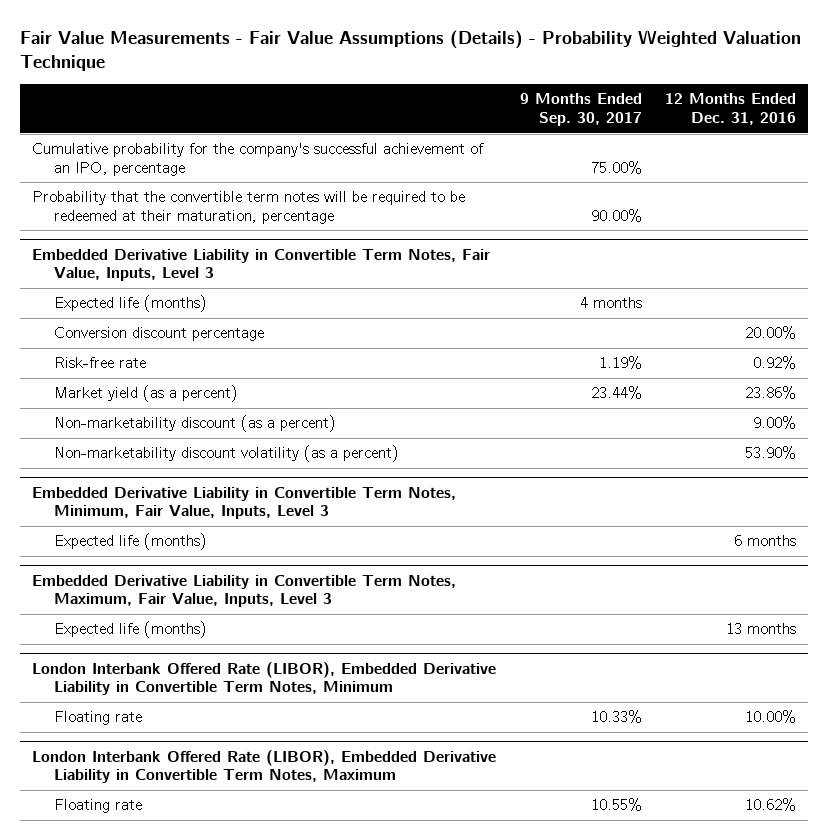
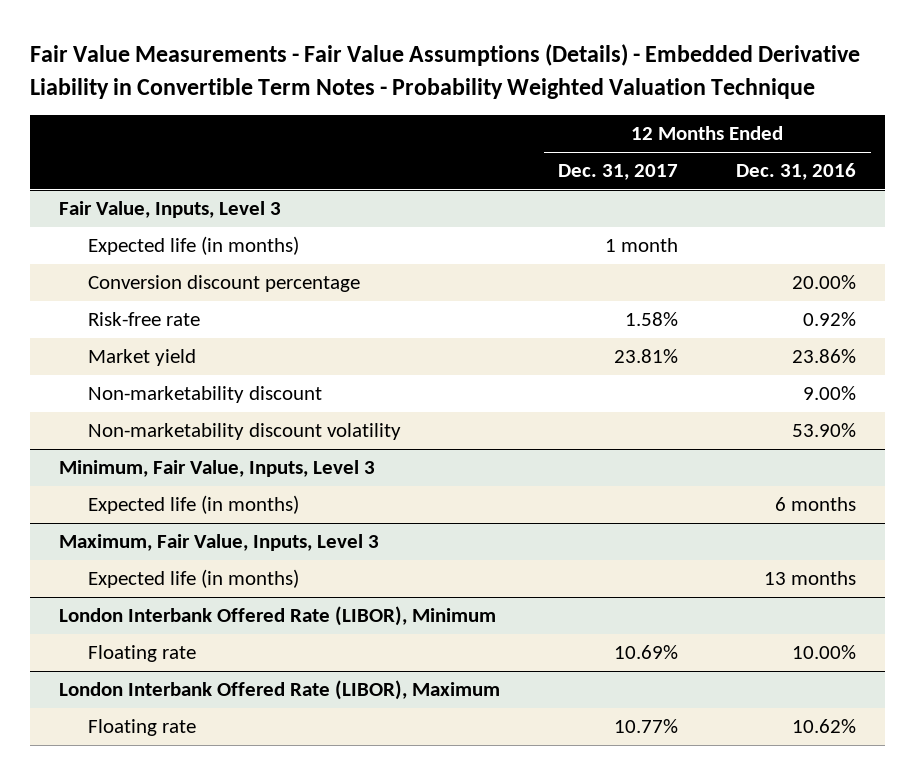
- Fair Value Measurements - Fair Value Assumptions (Details) - Probability Weighted Valuation Technique
+ Fair Value Measurements - Fair Value Assumptions (Details) - Embedded Derivative Liability in Convertible Term Notes - Probability Weighted Valuation Technique
- | 9 Months Ended Sep. 30, 2017 | 12 Months Ended Dec. 31, 2016
+ | 12 Months Ended Dec. 31, 2017 | 12 Months Ended Dec. 31, 2016
- Cumulative probability for the company's successful achievement of an IPO, percentage | 75.00% |
- Probability that the convertible term notes will be required to be redeemed at their maturation, percentage | 90.00% |
- Embedded Derivative Liability in Convertible Term Notes, Fair Value, Inputs, Level 3
- Expected life (months) | 4 months |
+ Fair Value, Inputs, Level 3
+ Expected life (in months) | 1 month |
- Market yield (as a percent) | 23.44% | 23.86%
- Non-marketability discount (as a percent) | | 9.00%
- Non-marketability discount volatility (as a percent) | | 53.90%
- Embedded Derivative Liability in Convertible Term Notes, Minimum, Fair Value, Inputs, Level 3
- Expected life (months) | | 6 months
- Embedded Derivative Liability in Convertible Term Notes, Maximum, Fair Value, Inputs, Level 3
- Expected life (months) | | 13 months
- London Interbank Offered Rate (LIBOR), Embedded Derivative Liability in Convertible Term Notes, Minimum
+ Market yield | 23.81% | 23.86%
+ Non-marketability discount | | 9.00%
+ Non-marketability discount volatility | | 53.90%
+ Minimum, Fair Value, Inputs, Level 3
+ Expected life (in months) | | 6 months
+ Maximum, Fair Value, Inputs, Level 3
+ Expected life (in months) | | 13 months
+ London Interbank Offered Rate (LIBOR), Minimum
- London Interbank Offered Rate (LIBOR), Embedded Derivative Liability in Convertible Term Notes, Maximum
+ London Interbank Offered Rate (LIBOR), Maximum

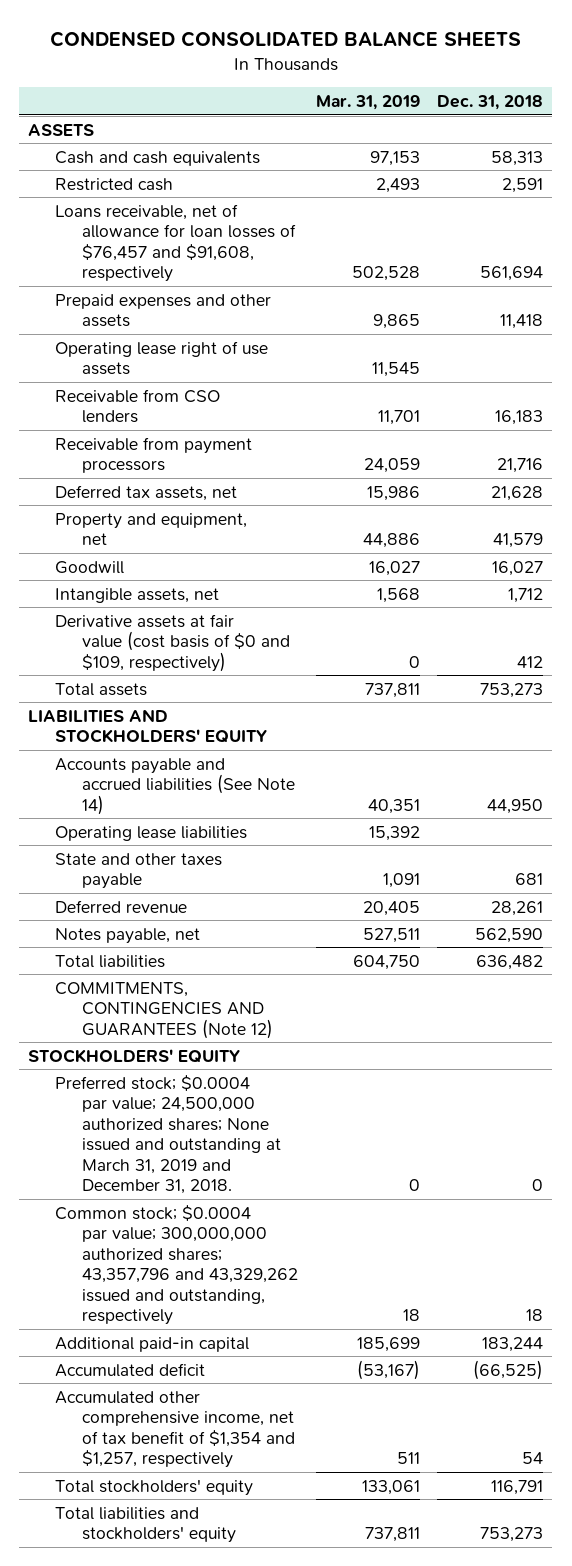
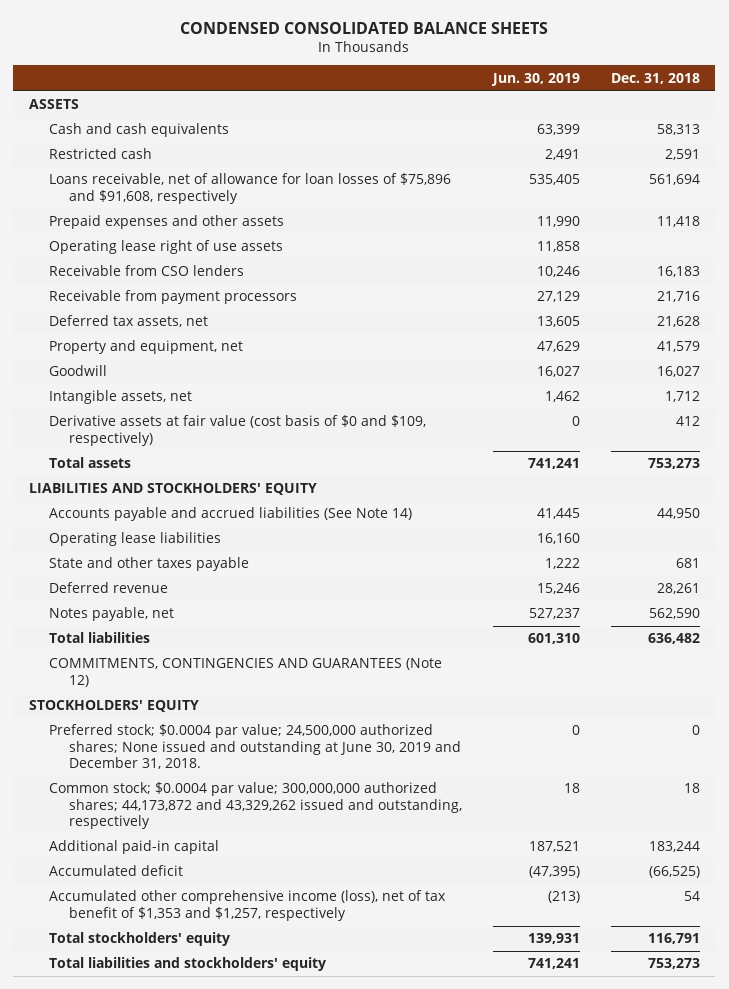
- | Mar. 31, 2019 | Dec. 31, 2018
+ | Jun. 30, 2019 | Dec. 31, 2018
- Loans receivable, net of allowance for loan losses of $76,457 and $91,608, respectively | 502,528 | 561,694
+ Loans receivable, net of allowance for loan losses of $75,896 and $91,608, respectively | 535,405 | 561,694
- Preferred stock; $0.0004 par value; 24,500,000 authorized shares; None issued and outstanding at March 31, 2019 and December 31, 2018. | 0 | 0
- Common stock; $0.0004 par value; 300,000,000 authorized shares; 43,357,796 and 43,329,262 issued and outstanding, respectively | 18 | 18
+ Preferred stock; $0.0004 par value; 24,500,000 authorized shares; None issued and outstanding at June 30, 2019 and December 31, 2018. | 0 | 0
+ Common stock; $0.0004 par value; 300,000,000 authorized shares; 44,173,872 and 43,329,262 issued and outstanding, respectively | 18 | 18
- Accumulated other comprehensive income, net of tax benefit of $1,354 and $1,257, respectively | 511 | 54
+ Accumulated other comprehensive income (loss), net of tax benefit of $1,353 and $1,257, respectively | (213) | 54

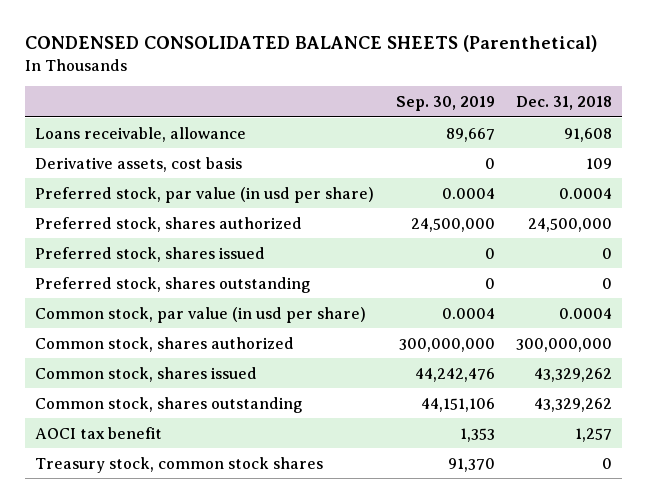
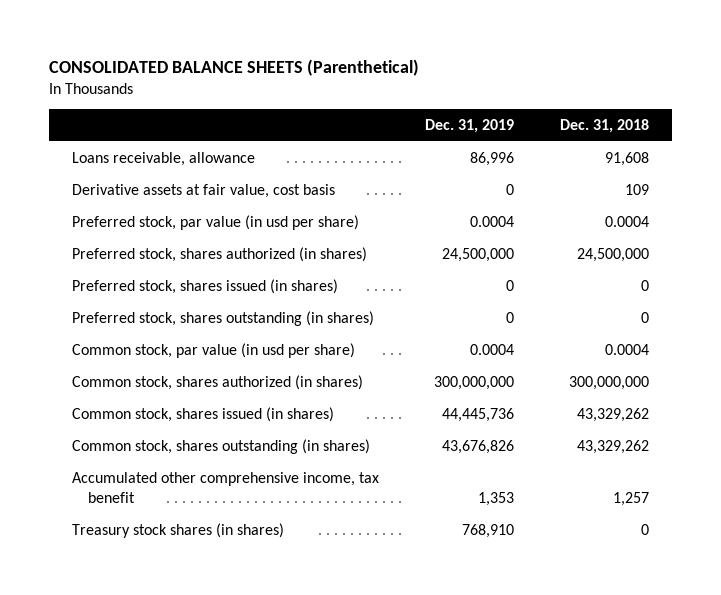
- CONDENSED CONSOLIDATED BALANCE SHEETS (Parenthetical)
+ CONSOLIDATED BALANCE SHEETS (Parenthetical)
- | Sep. 30, 2019 | Dec. 31, 2018
+ | Dec. 31, 2019 | Dec. 31, 2018
- Derivative assets, cost basis | 0 | 109
+ Derivative assets at fair value, cost basis | 0 | 109
- Preferred stock, shares authorized | 24,500,000 | 24,500,000
- Preferred stock, shares issued | 0 | 0
- Preferred stock, shares outstanding | 0 | 0
+ Preferred stock, shares authorized (in shares) | 24,500,000 | 24,500,000
+ Preferred stock, shares issued (in shares) | 0 | 0
+ Preferred stock, shares outstanding (in shares) | 0 | 0
- Common stock, shares authorized | 300,000,000 | 300,000,000
- Common stock, shares issued | 44,242,476 | 43,329,262
- Common stock, shares outstanding | 44,151,106 | 43,329,262
- AOCI tax benefit | 1,353 | 1,257
- Treasury stock, common stock shares | 91,370 | 0
+ Common stock, shares authorized (in shares) | 300,000,000 | 300,000,000
+ Common stock, shares issued (in shares) | 44,445,736 | 43,329,262
+ Common stock, shares outstanding (in shares) | 43,676,826 | 43,329,262
+ Accumulated other comprehensive income, tax benefit | 1,353 | 1,257
+ Treasury stock shares (in shares) | 768,910 | 0

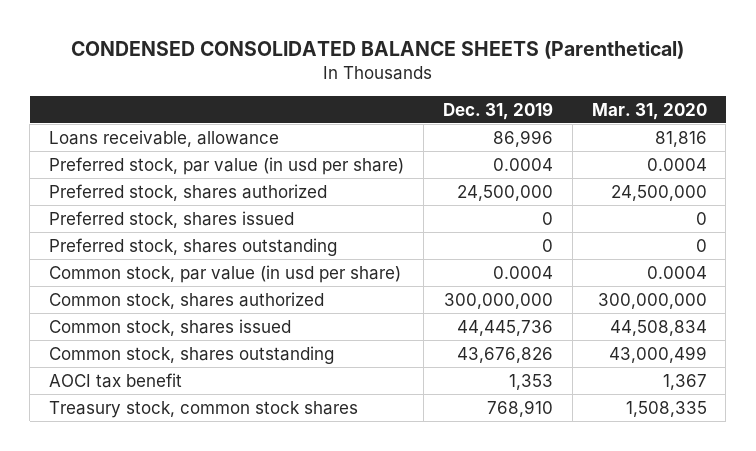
- CONSOLIDATED BALANCE SHEETS (Parenthetical)
+ CONDENSED CONSOLIDATED BALANCE SHEETS (Parenthetical)
- | Dec. 31, 2019 | Dec. 31, 2018
+ | Dec. 31, 2019 | Mar. 31, 2020
- Derivative assets at fair value, cost basis | 0 | 109
- Preferred stock, shares authorized (in shares) | 24,500,000 | 24,500,000
- Preferred stock, shares issued (in shares) | 0 | 0
- Preferred stock, shares outstanding (in shares) | 0 | 0
+ Preferred stock, shares authorized | 24,500,000 | 24,500,000
+ Preferred stock, shares issued | 0 | 0
+ Preferred stock, shares outstanding | 0 | 0
- Common stock, shares authorized (in shares) | 300,000,000 | 300,000,000
- Common stock, shares issued (in shares) | 44,445,736 | 43,329,262
- Common stock, shares outstanding (in shares) | 43,676,826 | 43,329,262
- Accumulated other comprehensive income, tax benefit | 1,353 | 1,257
- Treasury stock shares (in shares) | 768,910 | 0
+ Common stock, shares authorized | 300,000,000 | 300,000,000
+ Common stock, shares issued | 44,445,736 | 44,508,834
+ Common stock, shares outstanding | 43,676,826 | 43,000,499
+ AOCI tax benefit | 1,353 | 1,367
+ Treasury stock, common stock shares | 768,910 | 1,508,335

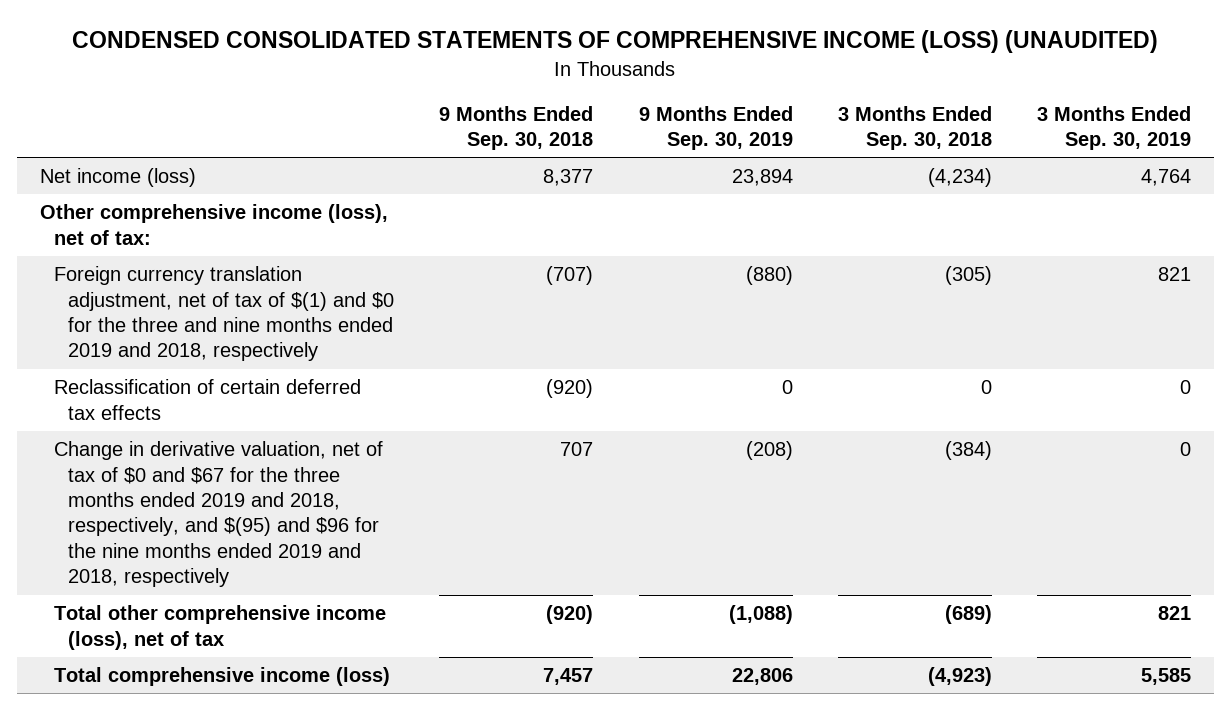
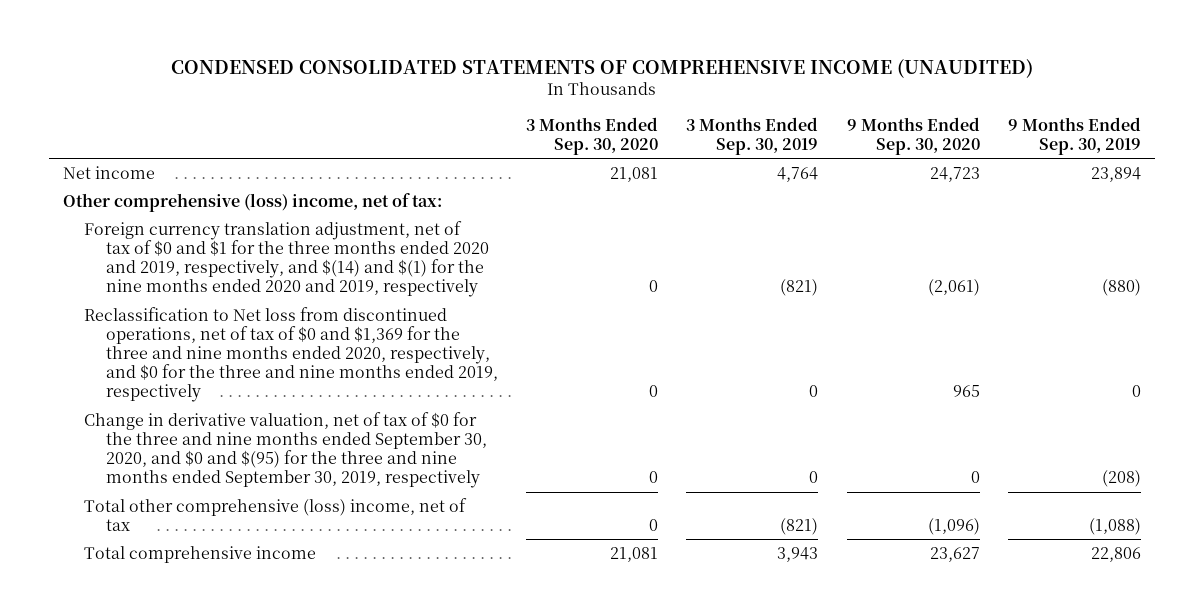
- CONDENSED CONSOLIDATED STATEMENTS OF COMPREHENSIVE INCOME (LOSS) (UNAUDITED)
+ CONDENSED CONSOLIDATED STATEMENTS OF COMPREHENSIVE INCOME (UNAUDITED)
- | 9 Months Ended Sep. 30, 2018 | 9 Months Ended Sep. 30, 2019 | 3 Months Ended Sep. 30, 2018 | 3 Months Ended Sep. 30, 2019
+ | 3 Months Ended Sep. 30, 2020 | 3 Months Ended Sep. 30, 2019 | 9 Months Ended Sep. 30, 2020 | 9 Months Ended Sep. 30, 2019
- Net income (loss) | 8,377 | 23,894 | (4,234) | 4,764
- Other comprehensive income (loss), net of tax:
- Foreign currency translation adjustment, net of tax of $(1) and $0 for the three and nine months ended 2019 and 2018, respectively | (707) | (880) | (305) | 821
- Reclassification of certain deferred tax effects | (920) | 0 | 0 | 0
- Change in derivative valuation, net of tax of $0 and $67 for the three months ended 2019 and 2018, respectively, and $(95) and $96 for the nine months ended 2019 and 2018, respectively | 707 | (208) | (384) | 0
- Total other comprehensive income (loss), net of tax | (920) | (1,088) | (689) | 821
- Total comprehensive income (loss) | 7,457 | 22,806 | (4,923) | 5,585
+ Net income | 21,081 | 4,764 | 24,723 | 23,894
+ Other comprehensive (loss) income, net of tax:
+ Foreign currency translation adjustment, net of tax of $0 and $1 for the three months ended 2020 and 2019, respectively, and $(14) and $(1) for the nine months ended 2020 and 2019, respectively | 0 | (821) | (2,061) | (880)
+ Reclassification to Net loss from discontinued operations, net of tax of $0 and $1,369 for the three and nine months ended 2020, respectively, and $0 for the three and nine months ended 2019, respectively | 0 | 0 | 965 | 0
+ Change in derivative valuation, net of tax of $0 for the three and nine months ended September 30, 2020, and $0 and $(95) for the three and nine months ended September 30, 2019, respectively | 0 | 0 | 0 | (208)
+ Total other comprehensive (loss) income, net of tax | 0 | (821) | (1,096) | (1,088)
+ Total comprehensive income | 21,081 | 3,943 | 23,627 | 22,806

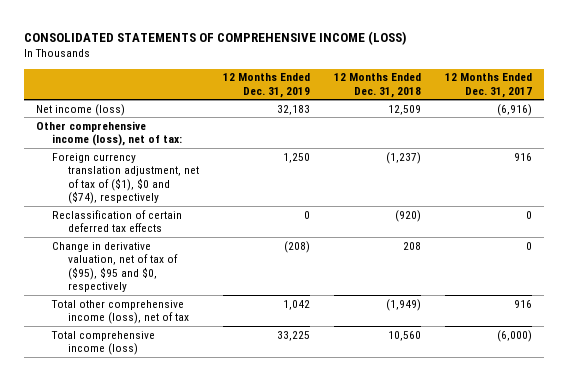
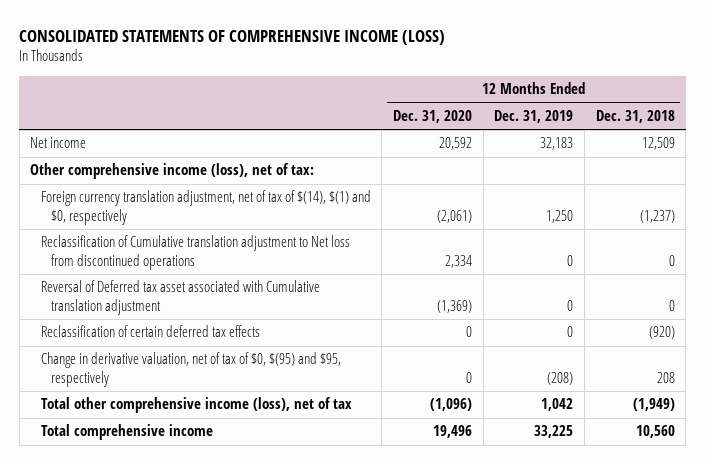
- | 12 Months Ended Dec. 31, 2019 | 12 Months Ended Dec. 31, 2018 | 12 Months Ended Dec. 31, 2017
+ | 12 Months Ended Dec. 31, 2020 | 12 Months Ended Dec. 31, 2019 | 12 Months Ended Dec. 31, 2018
- Net income (loss) | 32,183 | 12,509 | (6,916)
+ Net income | 20,592 | 32,183 | 12,509
- Foreign currency translation adjustment, net of tax of ($1), $0 and ($74), respectively | 1,250 | (1,237) | 916
+ Foreign currency translation adjustment, net of tax of $(14), $(1) and $0, respectively | (2,061) | 1,250 | (1,237)
+ Reclassification of Cumulative translation adjustment to Net loss from discontinued operations | 2,334 | 0 | 0
+ Reversal of Deferred tax asset associated with Cumulative translation adjustment | (1,369) | 0 | 0
- Change in derivative valuation, net of tax of ($95), $95 and $0, respectively | (208) | 208 | 0
+ Change in derivative valuation, net of tax of $0, $(95) and $95, respectively | 0 | (208) | 208
- Total comprehensive income (loss) | 33,225 | 10,560 | (6,000)
+ Total comprehensive income | 19,496 | 33,225 | 10,560

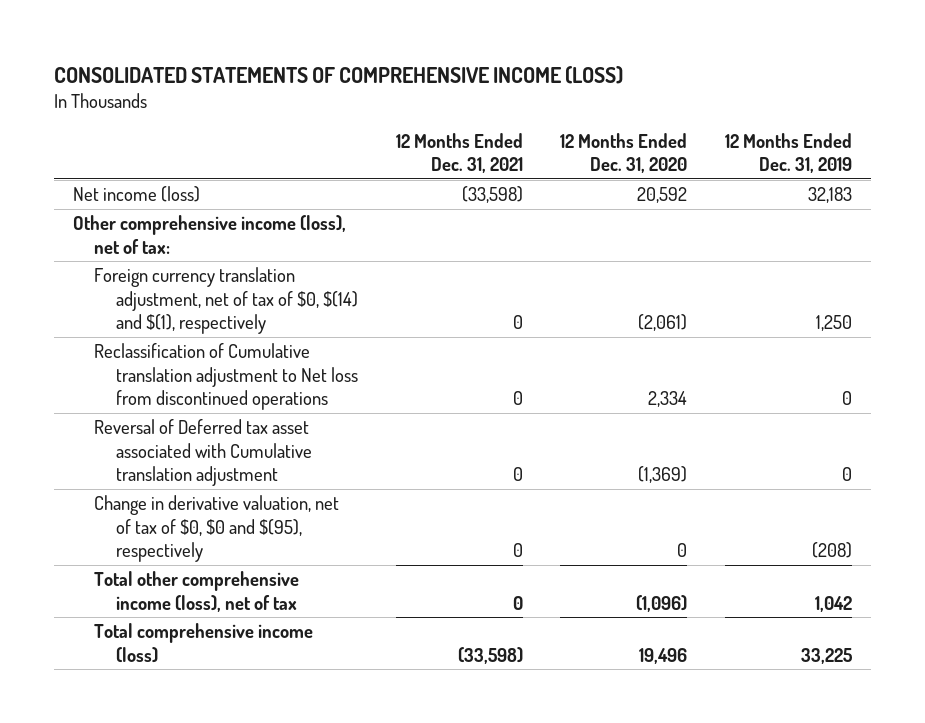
- | 12 Months Ended Dec. 31, 2020 | 12 Months Ended Dec. 31, 2019 | 12 Months Ended Dec. 31, 2018
+ | 12 Months Ended Dec. 31, 2021 | 12 Months Ended Dec. 31, 2020 | 12 Months Ended Dec. 31, 2019
- Net income | 20,592 | 32,183 | 12,509
+ Net income (loss) | (33,598) | 20,592 | 32,183
- Foreign currency translation adjustment, net of tax of $(14), $(1) and $0, respectively | (2,061) | 1,250 | (1,237)
+ Foreign currency translation adjustment, net of tax of $0, $(14) and $(1), respectively | 0 | (2,061) | 1,250
- Reclassification of certain deferred tax effects | 0 | 0 | (920)
- Change in derivative valuation, net of tax of $0, $(95) and $95, respectively | 0 | (208) | 208
+ Change in derivative valuation, net of tax of $0, $0 and $(95), respectively | 0 | 0 | (208)
- Total comprehensive income | 19,496 | 33,225 | 10,560
+ Total comprehensive income (loss) | (33,598) | 19,496 | 33,225

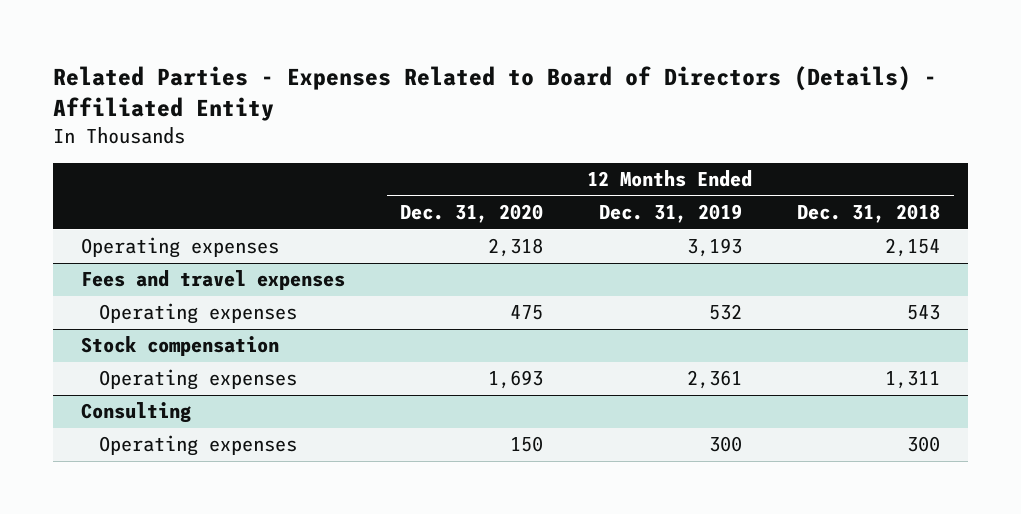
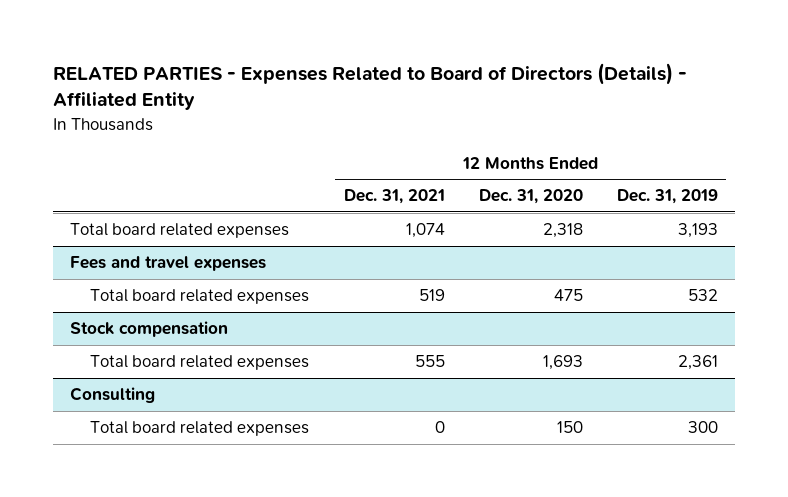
- Related Parties - Expenses Related to Board of Directors (Details) - Affiliated Entity
+ RELATED PARTIES - Expenses Related to Board of Directors (Details) - Affiliated Entity
- | 12 Months Ended Dec. 31, 2020 | 12 Months Ended Dec. 31, 2019 | 12 Months Ended Dec. 31, 2018
+ | 12 Months Ended Dec. 31, 2021 | 12 Months Ended Dec. 31, 2020 | 12 Months Ended Dec. 31, 2019
- Operating expenses | 2,318 | 3,193 | 2,154
+ Total board related expenses | 1,074 | 2,318 | 3,193
@ Fees and travel expenses
- Operating expenses | 475 | 532 | 543
+ Total board related expenses | 519 | 475 | 532
@ Stock compensation
- Operating expenses | 1,693 | 2,361 | 1,311
+ Total board related expenses | 555 | 1,693 | 2,361
@ Consulting
- Operating expenses | 150 | 300 | 300
+ Total board related expenses | 0 | 150 | 300

